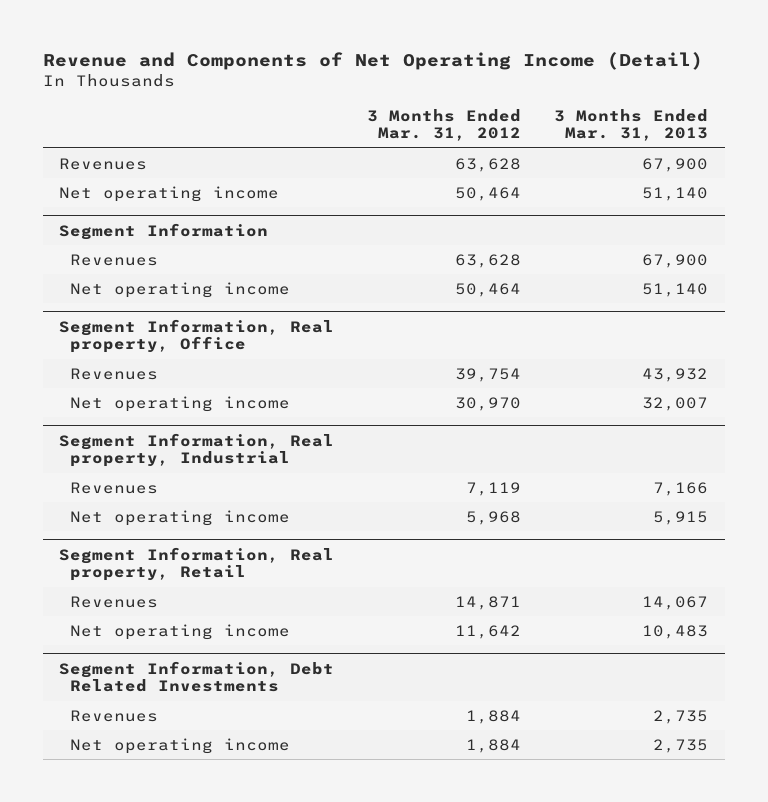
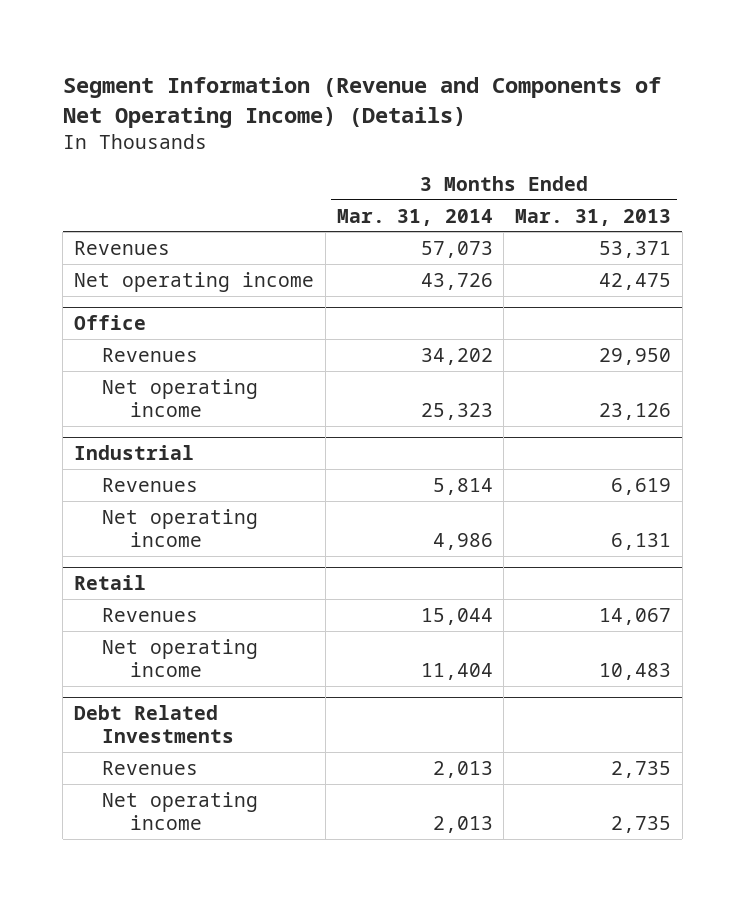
- Revenue and Components of Net Operating Income (Detail)
+ Segment Information (Revenue and Components of Net Operating Income) (Details)
- | 3 Months Ended Mar. 31, 2012 | 3 Months Ended Mar. 31, 2013
+ | 3 Months Ended Mar. 31, 2014 | 3 Months Ended Mar. 31, 2013
- Revenues | 63,628 | 67,900
- Net operating income | 50,464 | 51,140
- Segment Information
- Revenues | 63,628 | 67,900
- Net operating income | 50,464 | 51,140
- Segment Information, Real property, Office
- Revenues | 39,754 | 43,932
- Net operating income | 30,970 | 32,007
- Segment Information, Real property, Industrial
- Revenues | 7,119 | 7,166
- Net operating income | 5,968 | 5,915
- Segment Information, Real property, Retail
+ Revenues | 57,073 | 53,371
+ Net operating income | 43,726 | 42,475
+ Office
+ Revenues | 34,202 | 29,950
+ Net operating income | 25,323 | 23,126
+ Industrial
+ Revenues | 5,814 | 6,619
+ Net operating income | 4,986 | 6,131
+ Retail
- Segment Information, Debt Related Investments
+ Debt Related Investments

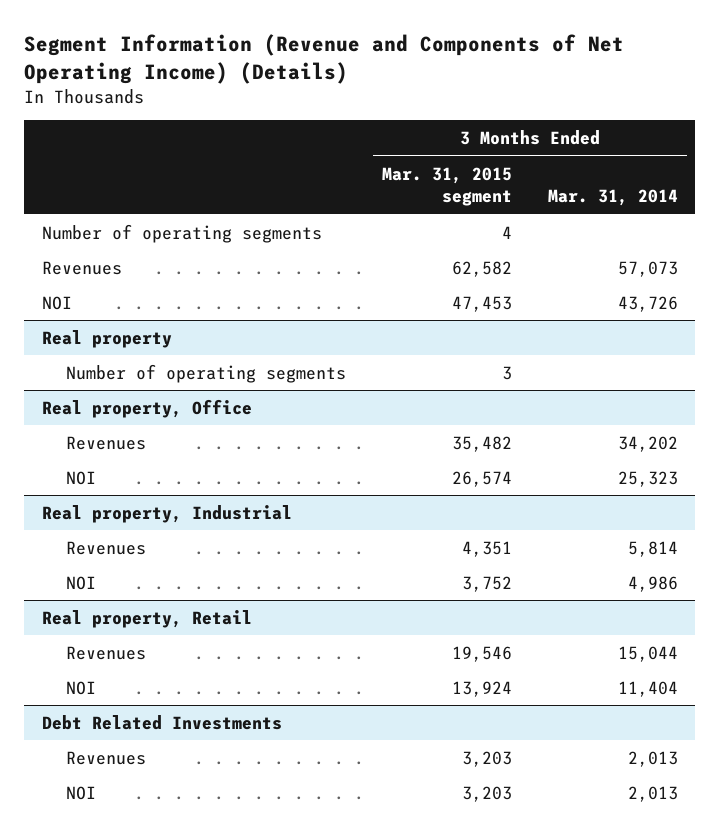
- | 3 Months Ended Mar. 31, 2014 | 3 Months Ended Mar. 31, 2013
+ | 3 Months Ended Mar. 31, 2015 segment | 3 Months Ended Mar. 31, 2014
+ Number of operating segments | 4 |
- Net operating income | 43,726 | 42,475
- Office
+ NOI | 47,453 | 43,726
+ Real property
+ Number of operating segments | 3 |
+ Real property, Office
- Net operating income | 25,323 | 23,126
- Industrial
+ NOI | 26,574 | 25,323
+ Real property, Industrial
- Net operating income | 4,986 | 6,131
- Retail
+ NOI | 3,752 | 4,986
+ Real property, Retail
- Net operating income | 11,404 | 10,483
+ NOI | 13,924 | 11,404
@ Debt Related Investments
- Net operating income | 2,013 | 2,735
+ NOI | 3,203 | 2,013

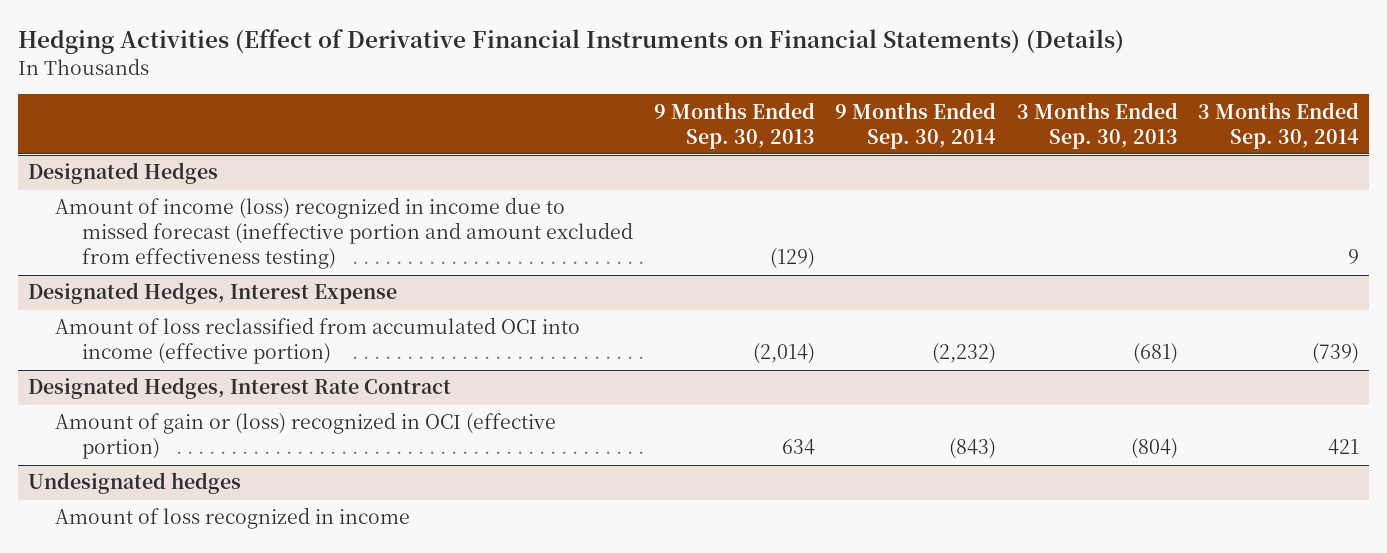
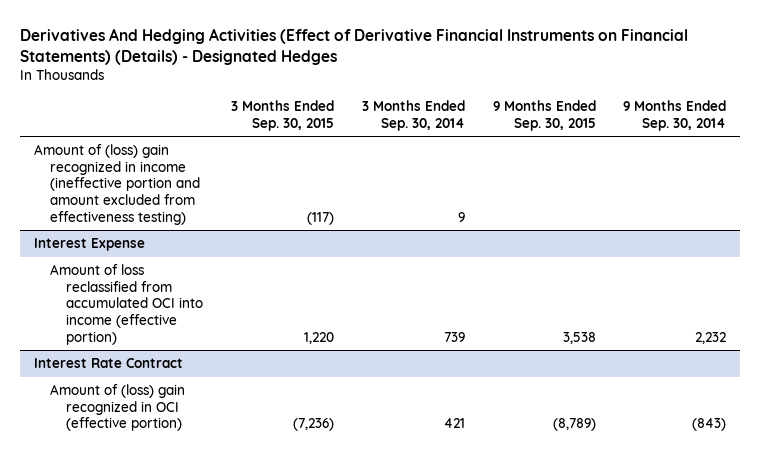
- Hedging Activities (Effect of Derivative Financial Instruments on Financial Statements) (Details)
+ Derivatives And Hedging Activities (Effect of Derivative Financial Instruments on Financial Statements) (Details) - Designated Hedges
- | 9 Months Ended Sep. 30, 2013 | 9 Months Ended Sep. 30, 2014 | 3 Months Ended Sep. 30, 2013 | 3 Months Ended Sep. 30, 2014
+ | 3 Months Ended Sep. 30, 2015 | 3 Months Ended Sep. 30, 2014 | 9 Months Ended Sep. 30, 2015 | 9 Months Ended Sep. 30, 2014
- Designated Hedges
- Amount of income (loss) recognized in income due to missed forecast (ineffective portion and amount excluded from effectiveness testing) | (129) | | | 9
- Designated Hedges, Interest Expense
- Amount of loss reclassified from accumulated OCI into income (effective portion) | (2,014) | (2,232) | (681) | (739)
- Designated Hedges, Interest Rate Contract
- Amount of gain or (loss) recognized in OCI (effective portion) | 634 | (843) | (804) | 421
- Undesignated hedges
- Amount of loss recognized in income
+ Amount of (loss) gain recognized in income (ineffective portion and amount excluded from effectiveness testing) | (117) | 9 | |
+ Interest Expense
+ Amount of loss reclassified from accumulated OCI into income (effective portion) | 1,220 | 739 | 3,538 | 2,232
+ Interest Rate Contract
+ Amount of (loss) gain recognized in OCI (effective portion) | (7,236) | 421 | (8,789) | (843)

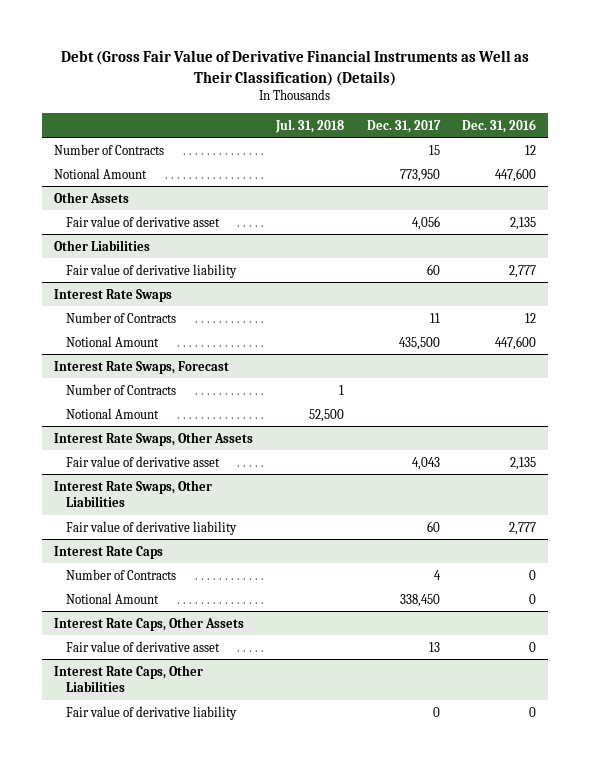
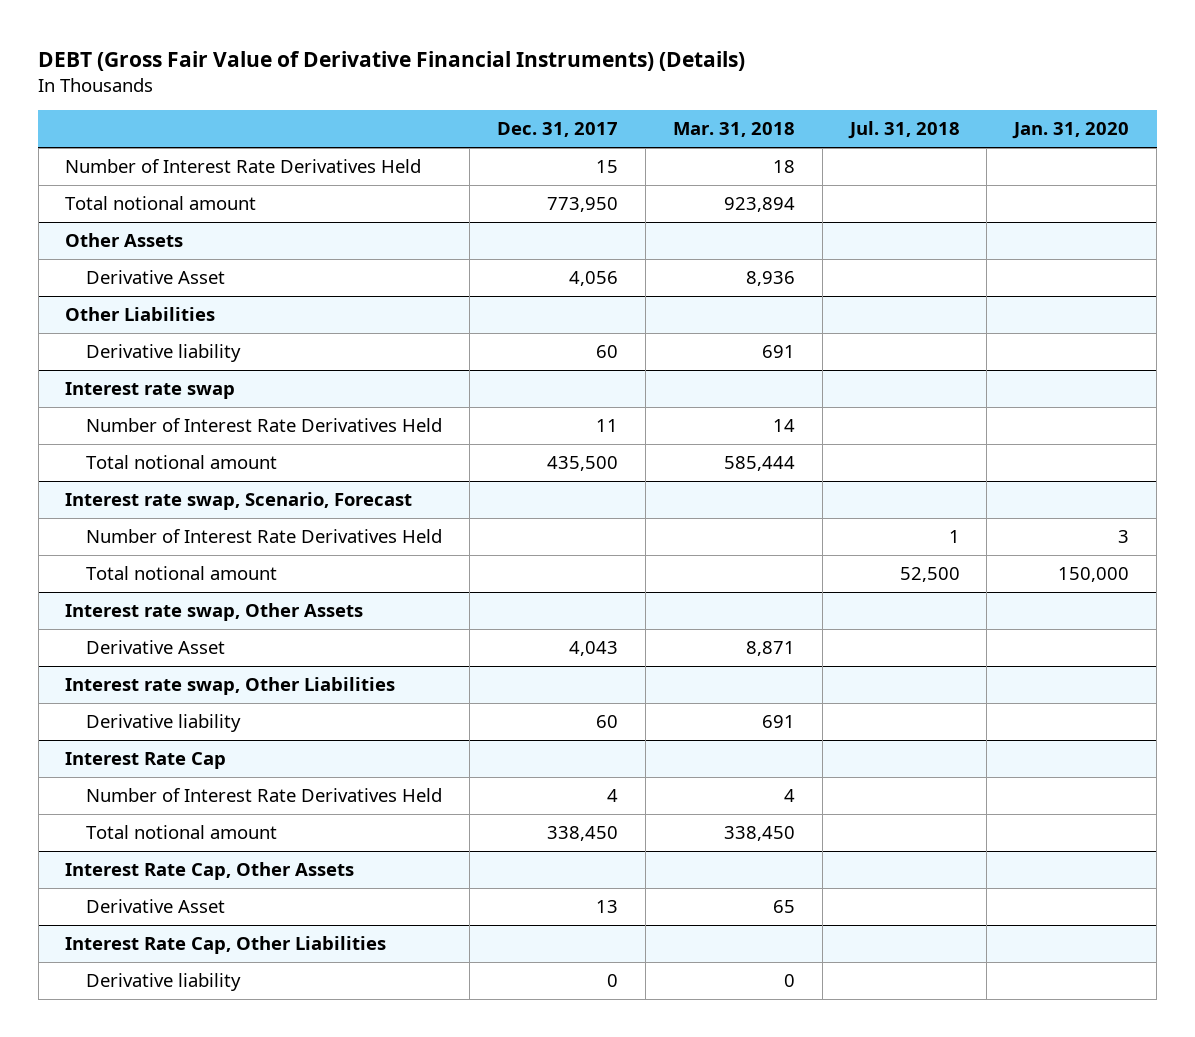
- Debt (Gross Fair Value of Derivative Financial Instruments as Well as Their Classification) (Details)
+ DEBT (Gross Fair Value of Derivative Financial Instruments) (Details)
- | Jul. 31, 2018 | Dec. 31, 2017 | Dec. 31, 2016
+ | Dec. 31, 2017 | Mar. 31, 2018 | Jul. 31, 2018 | Jan. 31, 2020
- Number of Contracts | | 15 | 12
- Notional Amount | | 773,950 | 447,600
+ Number of Interest Rate Derivatives Held | 15 | 18 | |
+ Total notional amount | 773,950 | 923,894 | |
@ Other Assets
- Fair value of derivative asset | | 4,056 | 2,135
+ Derivative Asset | 4,056 | 8,936 | |
@ Other Liabilities
- Fair value of derivative liability | | 60 | 2,777
- Interest Rate Swaps
- Number of Contracts | | 11 | 12
- Notional Amount | | 435,500 | 447,600
- Interest Rate Swaps, Forecast
- Number of Contracts | 1 | |
- Notional Amount | 52,500 | |
- Interest Rate Swaps, Other Assets
- Fair value of derivative asset | | 4,043 | 2,135
- Interest Rate Swaps, Other Liabilities
- Fair value of derivative liability | | 60 | 2,777
- Interest Rate Caps
- Number of Contracts | | 4 | 0
- Notional Amount | | 338,450 | 0
- Interest Rate Caps, Other Assets
- Fair value of derivative asset | | 13 | 0
- Interest Rate Caps, Other Liabilities
- Fair value of derivative liability | | 0 | 0
@ Other Liabilities
+ Derivative liability | 60 | 691 | |
+ Interest rate swap
+ Number of Interest Rate Derivatives Held | 11 | 14 | |
+ Total notional amount | 435,500 | 585,444 | |
+ Interest rate swap, Scenario, Forecast
+ Number of Interest Rate Derivatives Held | | | 1 | 3
+ Total notional amount | | | 52,500 | 150,000
+ Interest rate swap, Other Assets
+ Derivative Asset | 4,043 | 8,871 | |
+ Interest rate swap, Other Liabilities
+ Derivative liability | 60 | 691 | |
+ Interest Rate Cap
+ Number of Interest Rate Derivatives Held | 4 | 4 | |
+ Total notional amount | 338,450 | 338,450 | |
+ Interest Rate Cap, Other Assets
+ Derivative Asset | 13 | 65 | |
+ Interest Rate Cap, Other Liabilities
+ Derivative liability | 0 | 0 | |

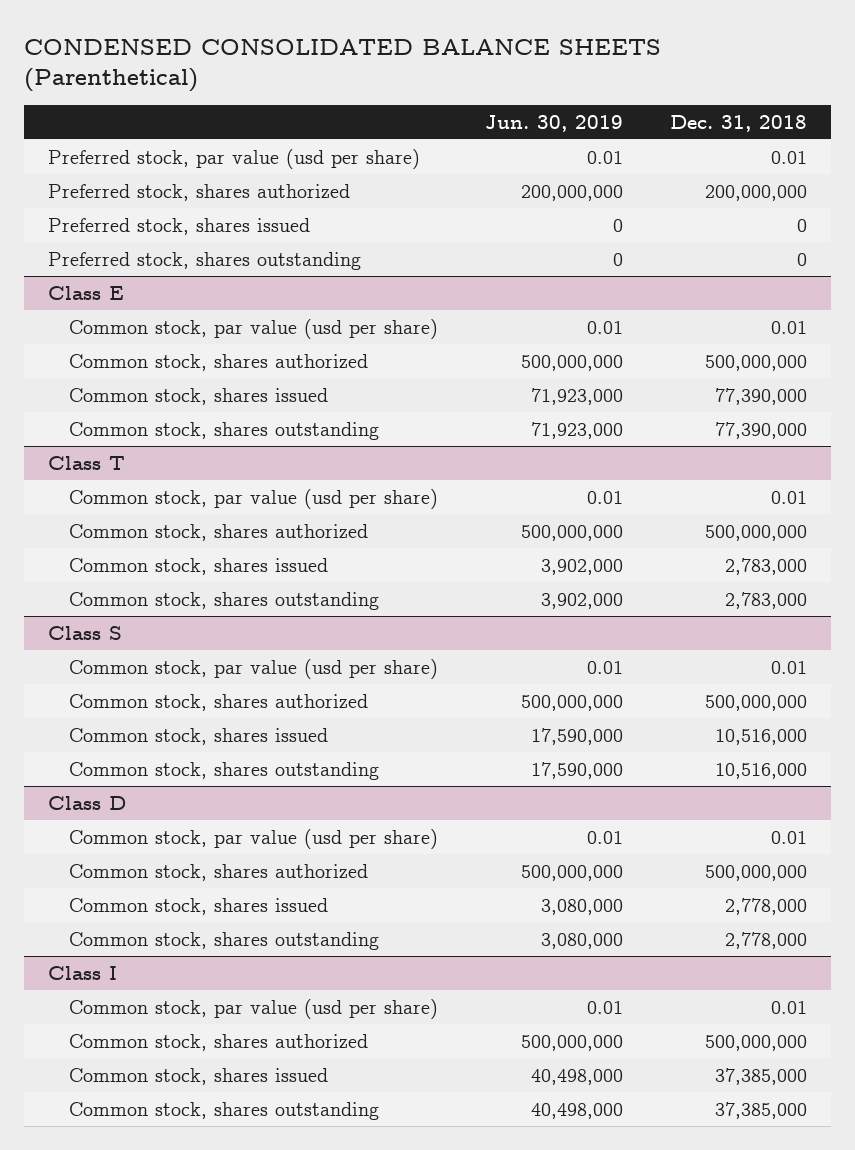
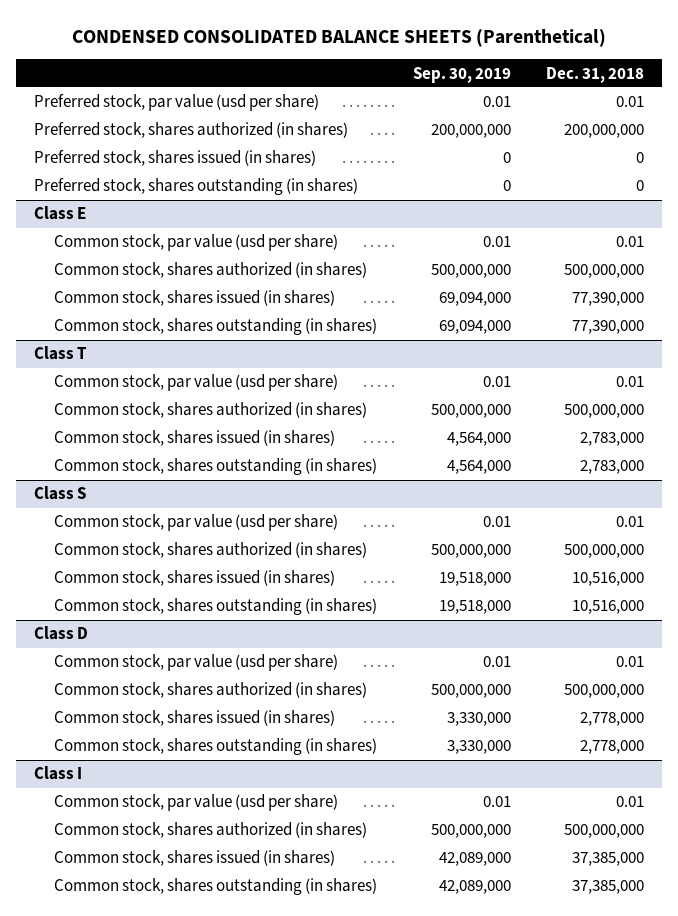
- | Jun. 30, 2019 | Dec. 31, 2018
+ | Sep. 30, 2019 | Dec. 31, 2018
- Preferred stock, shares authorized | 200,000,000 | 200,000,000
- Preferred stock, shares issued | 0 | 0
- Preferred stock, shares outstanding | 0 | 0
+ Preferred stock, shares authorized (in shares) | 200,000,000 | 200,000,000
+ Preferred stock, shares issued (in shares) | 0 | 0
+ Preferred stock, shares outstanding (in shares) | 0 | 0
@ Class E
- Common stock, shares authorized | 500,000,000 | 500,000,000
- Common stock, shares issued | 71,923,000 | 77,390,000
- Common stock, shares outstanding | 71,923,000 | 77,390,000
+ Common stock, shares authorized (in shares) | 500,000,000 | 500,000,000
+ Common stock, shares issued (in shares) | 69,094,000 | 77,390,000
+ Common stock, shares outstanding (in shares) | 69,094,000 | 77,390,000
@ Class T
- Common stock, shares authorized | 500,000,000 | 500,000,000
- Common stock, shares issued | 3,902,000 | 2,783,000
- Common stock, shares outstanding | 3,902,000 | 2,783,000
+ Common stock, shares authorized (in shares) | 500,000,000 | 500,000,000
+ Common stock, shares issued (in shares) | 4,564,000 | 2,783,000
+ Common stock, shares outstanding (in shares) | 4,564,000 | 2,783,000
@ Class S
- Common stock, shares authorized | 500,000,000 | 500,000,000
- Common stock, shares issued | 17,590,000 | 10,516,000
- Common stock, shares outstanding | 17,590,000 | 10,516,000
+ Common stock, shares authorized (in shares) | 500,000,000 | 500,000,000
+ Common stock, shares issued (in shares) | 19,518,000 | 10,516,000
+ Common stock, shares outstanding (in shares) | 19,518,000 | 10,516,000
@ Class D
- Common stock, shares authorized | 500,000,000 | 500,000,000
- Common stock, shares issued | 3,080,000 | 2,778,000
- Common stock, shares outstanding | 3,080,000 | 2,778,000
+ Common stock, shares authorized (in shares) | 500,000,000 | 500,000,000
+ Common stock, shares issued (in shares) | 3,330,000 | 2,778,000
+ Common stock, shares outstanding (in shares) | 3,330,000 | 2,778,000
@ Class I
- Common stock, shares authorized | 500,000,000 | 500,000,000
- Common stock, shares issued | 40,498,000 | 37,385,000
- Common stock, shares outstanding | 40,498,000 | 37,385,000
+ Common stock, shares authorized (in shares) | 500,000,000 | 500,000,000
+ Common stock, shares issued (in shares) | 42,089,000 | 37,385,000
+ Common stock, shares outstanding (in shares) | 42,089,000 | 37,385,000

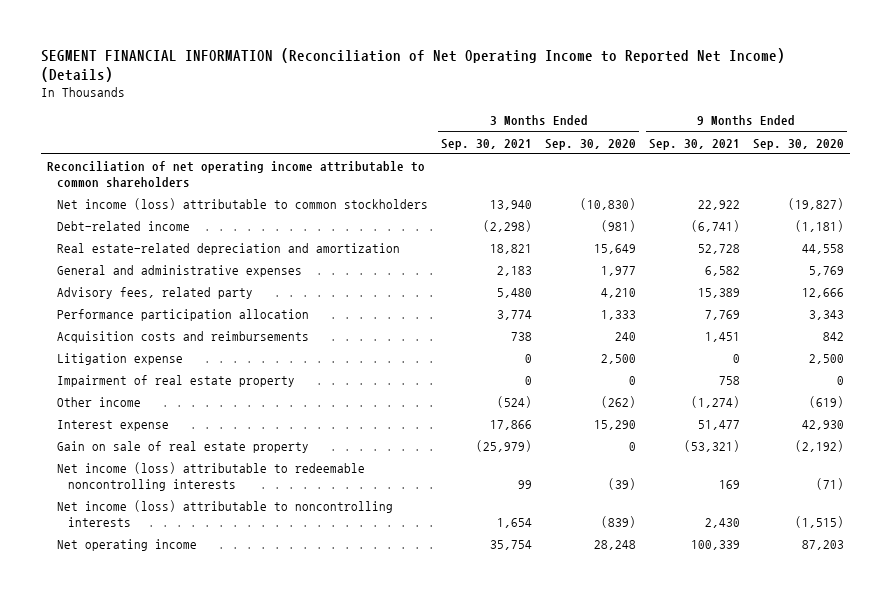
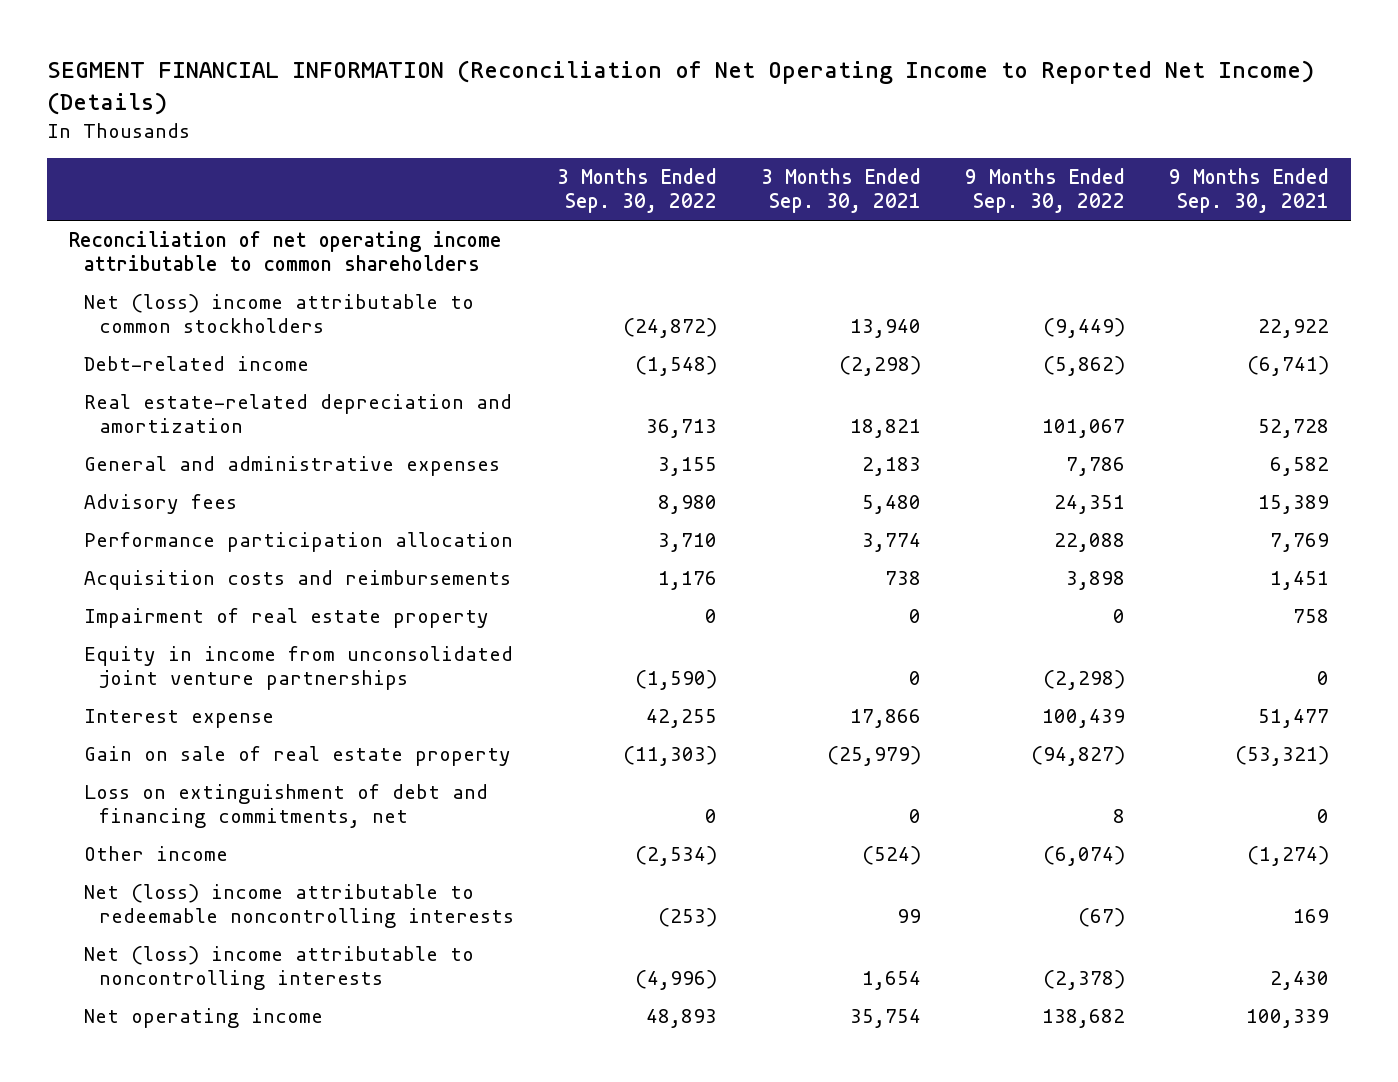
- | 3 Months Ended Sep. 30, 2021 | 3 Months Ended Sep. 30, 2020 | 9 Months Ended Sep. 30, 2021 | 9 Months Ended Sep. 30, 2020
+ | 3 Months Ended Sep. 30, 2022 | 3 Months Ended Sep. 30, 2021 | 9 Months Ended Sep. 30, 2022 | 9 Months Ended Sep. 30, 2021
- Net income (loss) attributable to common stockholders | 13,940 | (10,830) | 22,922 | (19,827)
+ Net (loss) income attributable to common stockholders | (24,872) | 13,940 | (9,449) | 22,922
- Advisory fees, related party | 5,480 | 4,210 | 15,389 | 12,666
+ Advisory fees | 8,980 | 5,480 | 24,351 | 15,389
- Litigation expense | 0 | 2,500 | 0 | 2,500
+ Equity in income from unconsolidated joint venture partnerships | (1,590) | 0 | (2,298) | 0
- Net income (loss) attributable to redeemable noncontrolling interests | 99 | (39) | 169 | (71)
- Net income (loss) attributable to noncontrolling interests | 1,654 | (839) | 2,430 | (1,515)
+ Loss on extinguishment of debt and financing commitments, net | 0 | 0 | 8 | 0
moved down: Other income | (2,534) | (524) | (6,074) | (1,274)
+ Net (loss) income attributable to redeemable noncontrolling interests | (253) | 99 | (67) | 169
+ Net (loss) income attributable to noncontrolling interests | (4,996) | 1,654 | (2,378) | 2,430

